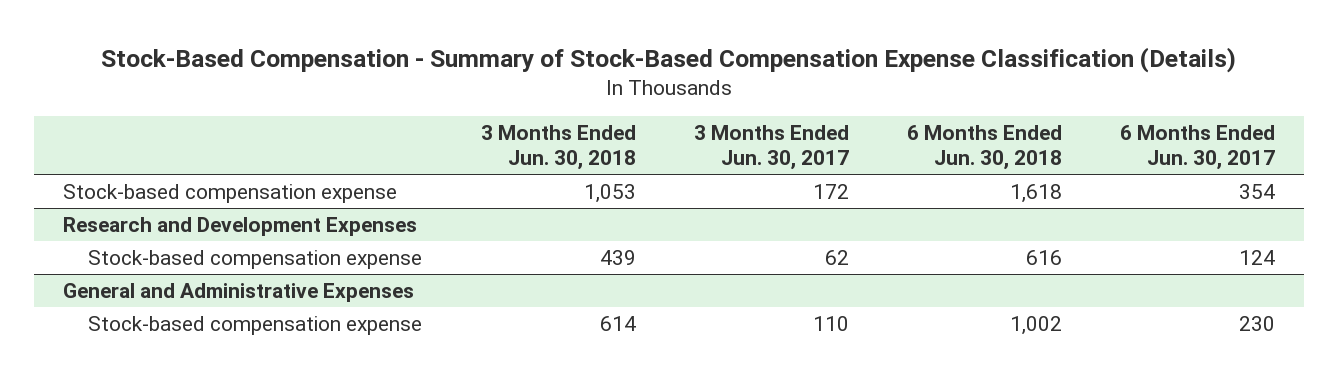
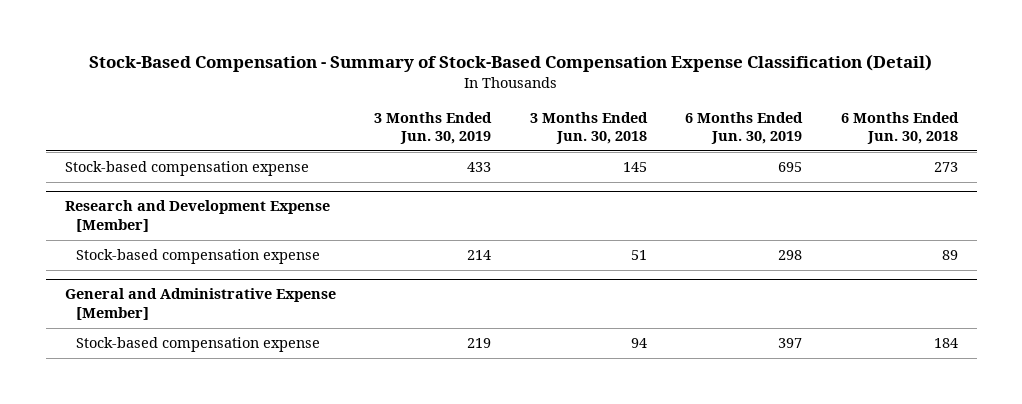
- Stock-Based Compensation - Summary of Stock-Based Compensation Expense Classification (Details)
+ Stock-Based Compensation - Summary of Stock-Based Compensation Expense Classification (Detail)
- | 3 Months Ended Jun. 30, 2018 | 3 Months Ended Jun. 30, 2017 | 6 Months Ended Jun. 30, 2018 | 6 Months Ended Jun. 30, 2017
+ | 3 Months Ended Jun. 30, 2019 | 3 Months Ended Jun. 30, 2018 | 6 Months Ended Jun. 30, 2019 | 6 Months Ended Jun. 30, 2018
- Stock-based compensation expense | 1,053 | 172 | 1,618 | 354
- Research and Development Expenses
- Stock-based compensation expense | 439 | 62 | 616 | 124
- General and Administrative Expenses
- Stock-based compensation expense | 614 | 110 | 1,002 | 230
+ Stock-based compensation expense | 433 | 145 | 695 | 273
+ Research and Development Expense [Member]
+ Stock-based compensation expense | 214 | 51 | 298 | 89
+ General and Administrative Expense [Member]
+ Stock-based compensation expense | 219 | 94 | 397 | 184

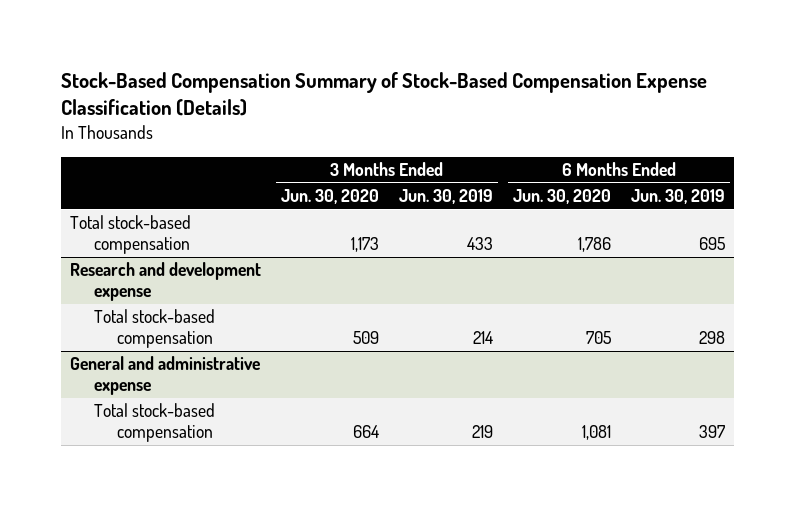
- Stock-Based Compensation - Summary of Stock-Based Compensation Expense Classification (Detail)
+ Stock-Based Compensation Summary of Stock-Based Compensation Expense Classification (Details)
- | 3 Months Ended Jun. 30, 2019 | 3 Months Ended Jun. 30, 2018 | 6 Months Ended Jun. 30, 2019 | 6 Months Ended Jun. 30, 2018
+ | 3 Months Ended Jun. 30, 2020 | 3 Months Ended Jun. 30, 2019 | 6 Months Ended Jun. 30, 2020 | 6 Months Ended Jun. 30, 2019
- Stock-based compensation expense | 433 | 145 | 695 | 273
- Research and Development Expense [Member]
- Stock-based compensation expense | 214 | 51 | 298 | 89
- General and Administrative Expense [Member]
- Stock-based compensation expense | 219 | 94 | 397 | 184
+ Total stock-based compensation | 1,173 | 433 | 1,786 | 695
+ Research and development expense
+ Total stock-based compensation | 509 | 214 | 705 | 298
+ General and administrative expense
+ Total stock-based compensation | 664 | 219 | 1,081 | 397

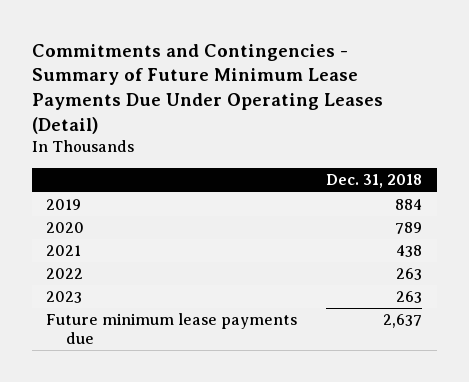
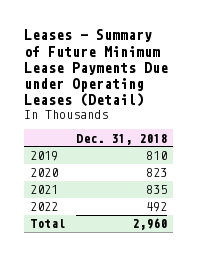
- Commitments and Contingencies - Summary of Future Minimum Lease Payments Due Under Operating Leases (Detail)
+ Leases - Summary of Future Minimum Lease Payments Due under Operating Leases (Detail)
- 2019 | 884
- 2020 | 789
- 2021 | 438
- 2022 | 263
- 2023 | 263
- Future minimum lease payments due | 2,637
+ 2019 | 810
+ 2020 | 823
+ 2021 | 835
+ 2022 | 492
+ Total | 2,960

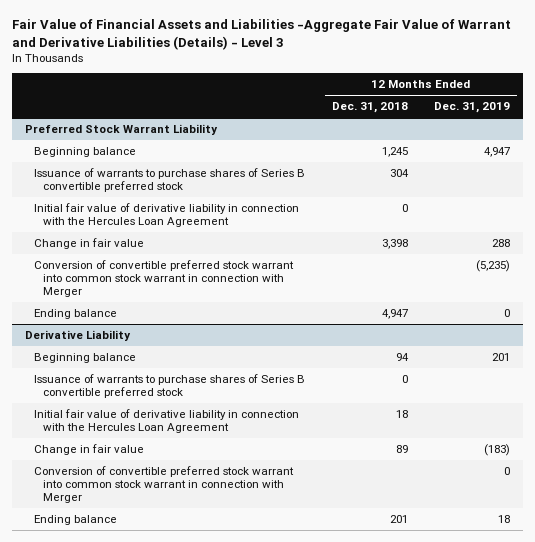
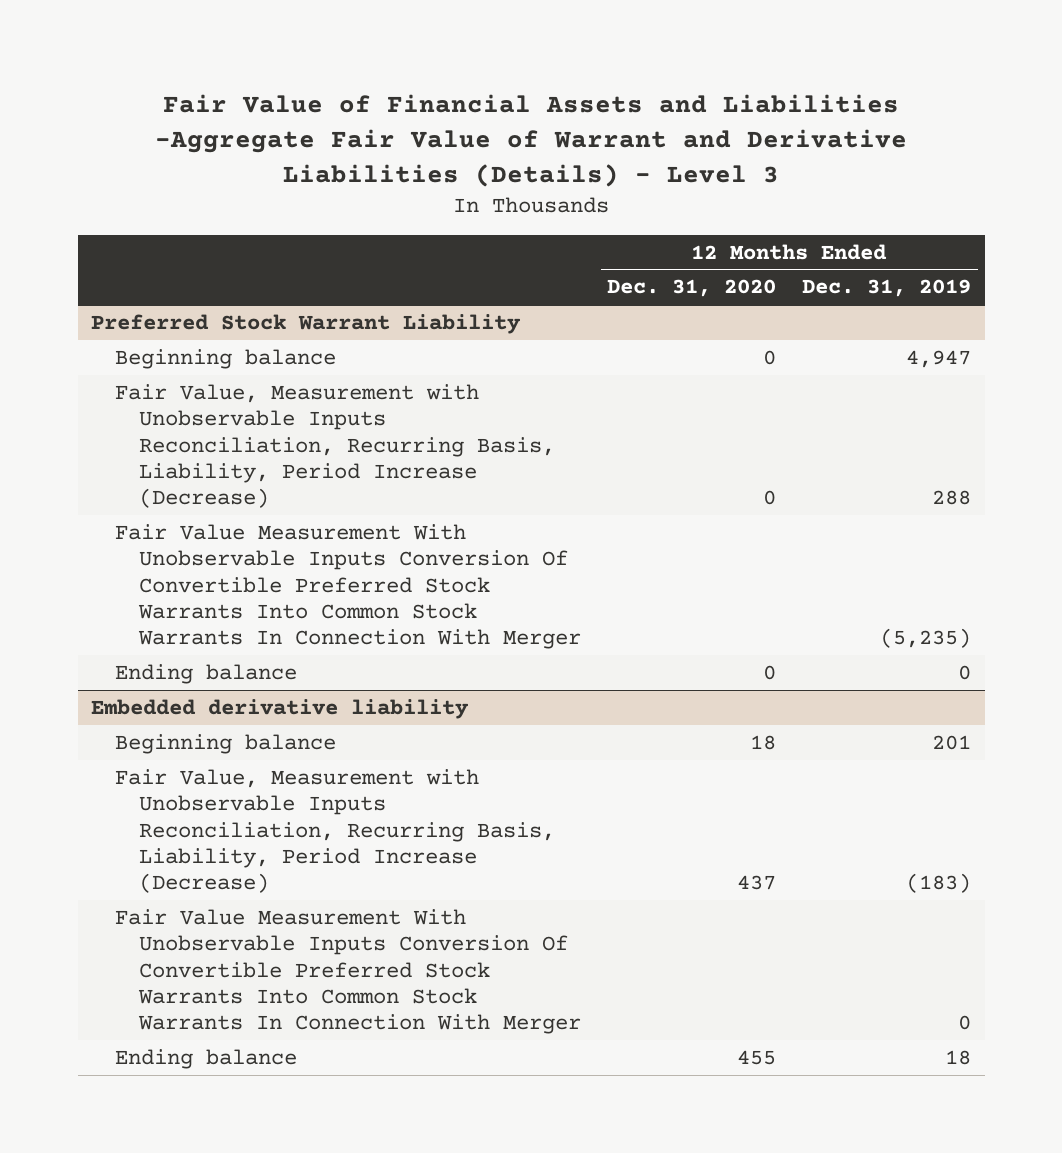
- | 12 Months Ended Dec. 31, 2018 | 12 Months Ended Dec. 31, 2019
+ | 12 Months Ended Dec. 31, 2020 | 12 Months Ended Dec. 31, 2019
@ Preferred Stock Warrant Liability
- Issuance of warrants to purchase shares of Series B convertible preferred stock | 304 |
- Initial fair value of derivative liability in connection with the Hercules Loan Agreement | 0 |
- Change in fair value | 3,398 | 288
- Conversion of convertible preferred stock warrant into common stock warrant in connection with Merger | | (5,235)
+ Fair Value, Measurement with Unobservable Inputs Reconciliation, Recurring Basis, Liability, Period Increase (Decrease) | 0 | 288
+ Fair Value Measurement With Unobservable Inputs Conversion Of Convertible Preferred Stock Warrants Into Common Stock Warrants In Connection With Merger | | (5,235)
- Derivative Liability
+ Embedded derivative liability
- Issuance of warrants to purchase shares of Series B convertible preferred stock | 0 |
- Initial fair value of derivative liability in connection with the Hercules Loan Agreement | 18 |
- Change in fair value | 89 | (183)
- Conversion of convertible preferred stock warrant into common stock warrant in connection with Merger | | 0
+ Fair Value, Measurement with Unobservable Inputs Reconciliation, Recurring Basis, Liability, Period Increase (Decrease) | 437 | (183)
+ Fair Value Measurement With Unobservable Inputs Conversion Of Convertible Preferred Stock Warrants Into Common Stock Warrants In Connection With Merger | | 0

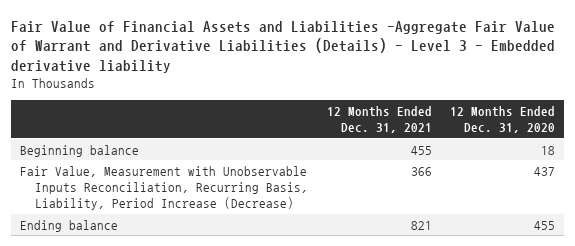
- Fair Value of Financial Assets and Liabilities -Aggregate Fair Value of Warrant and Derivative Liabilities (Details) - Level 3
+ Fair Value of Financial Assets and Liabilities -Aggregate Fair Value of Warrant and Derivative Liabilities (Details) - Level 3 - Embedded derivative liability
- | 12 Months Ended Dec. 31, 2020 | 12 Months Ended Dec. 31, 2019
+ | 12 Months Ended Dec. 31, 2021 | 12 Months Ended Dec. 31, 2020
- Preferred Stock Warrant Liability
- Beginning balance | 0 | 4,947
- Fair Value, Measurement with Unobservable Inputs Reconciliation, Recurring Basis, Liability, Period Increase (Decrease) | 0 | 288
- Fair Value Measurement With Unobservable Inputs Conversion Of Convertible Preferred Stock Warrants Into Common Stock Warrants In Connection With Merger | | (5,235)
- Ending balance | 0 | 0
- Embedded derivative liability
- Fair Value Measurement With Unobservable Inputs Conversion Of Convertible Preferred Stock Warrants Into Common Stock Warrants In Connection With Merger | | 0

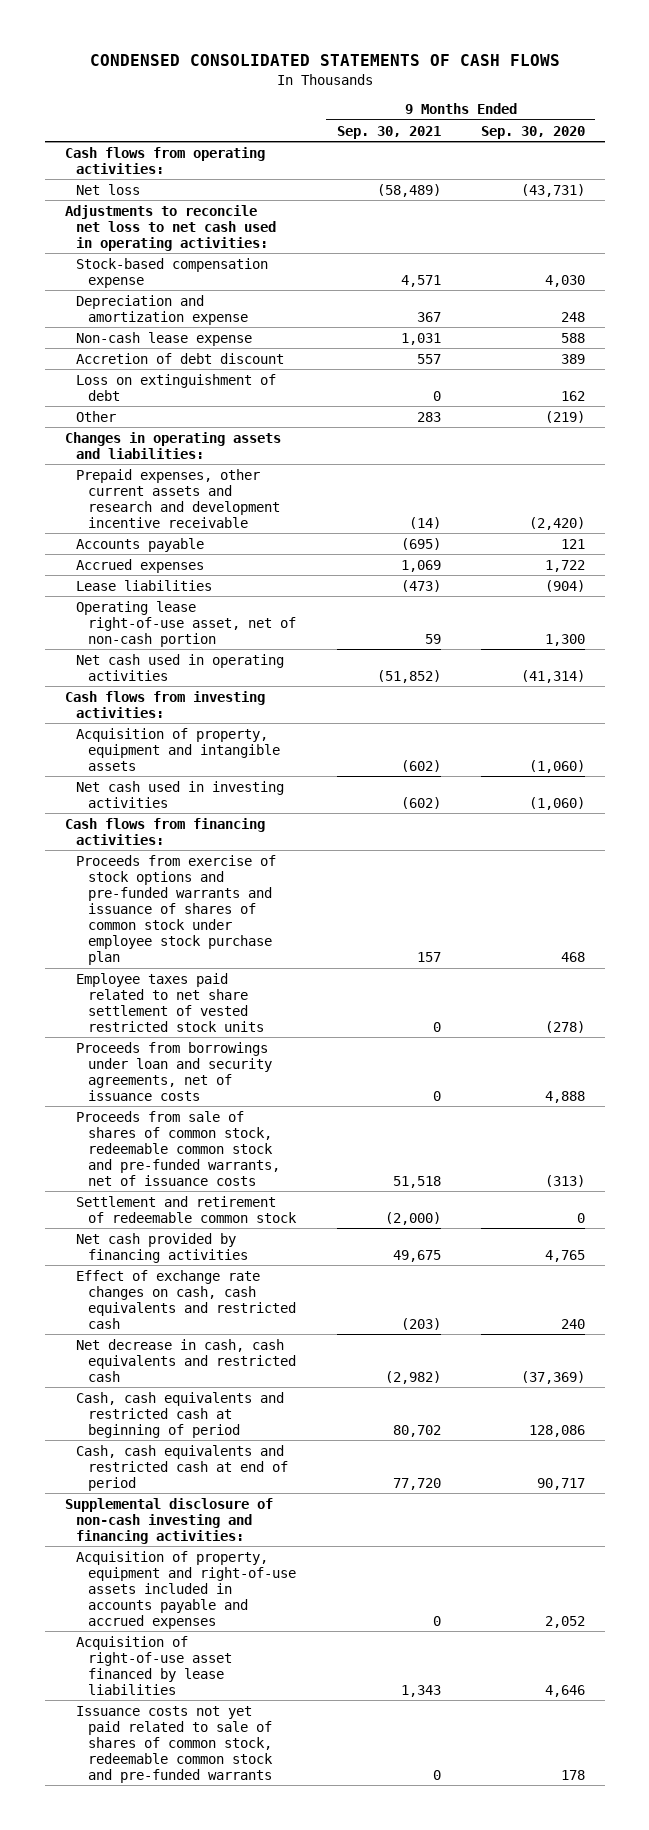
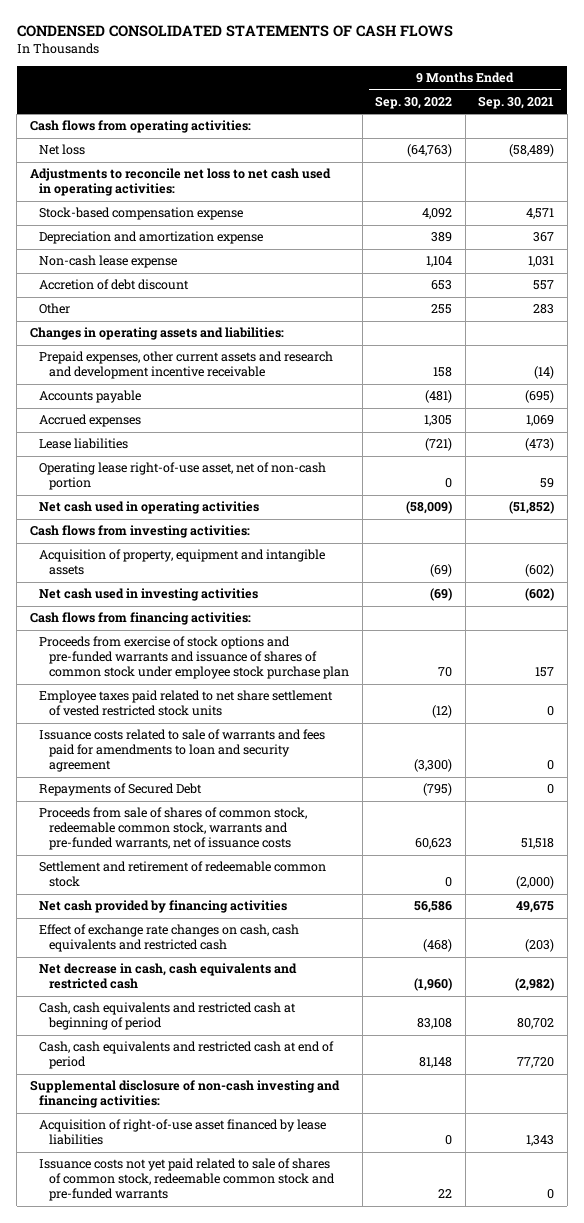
- | 9 Months Ended Sep. 30, 2021 | 9 Months Ended Sep. 30, 2020
+ | 9 Months Ended Sep. 30, 2022 | 9 Months Ended Sep. 30, 2021
- Loss on extinguishment of debt | 0 | 162
- Proceeds from borrowings under loan and security agreements, net of issuance costs | 0 | 4,888
- Proceeds from sale of shares of common stock, redeemable common stock and pre-funded warrants, net of issuance costs | 51,518 | (313)
+ Issuance costs related to sale of warrants and fees paid for amendments to loan and security agreement | (3,300) | 0
+ Repayments of Secured Debt | (795) | 0
+ Proceeds from sale of shares of common stock, redeemable common stock, warrants and pre-funded warrants, net of issuance costs | 60,623 | 51,518
- Acquisition of property, equipment and right-of-use assets included in accounts payable and accrued expenses | 0 | 2,052

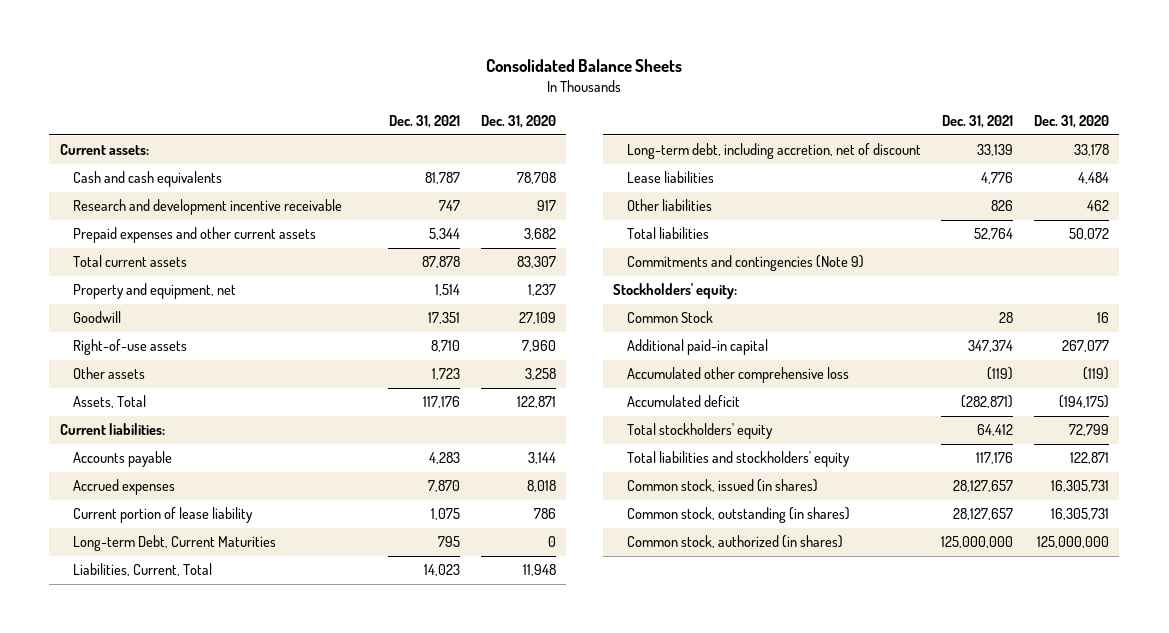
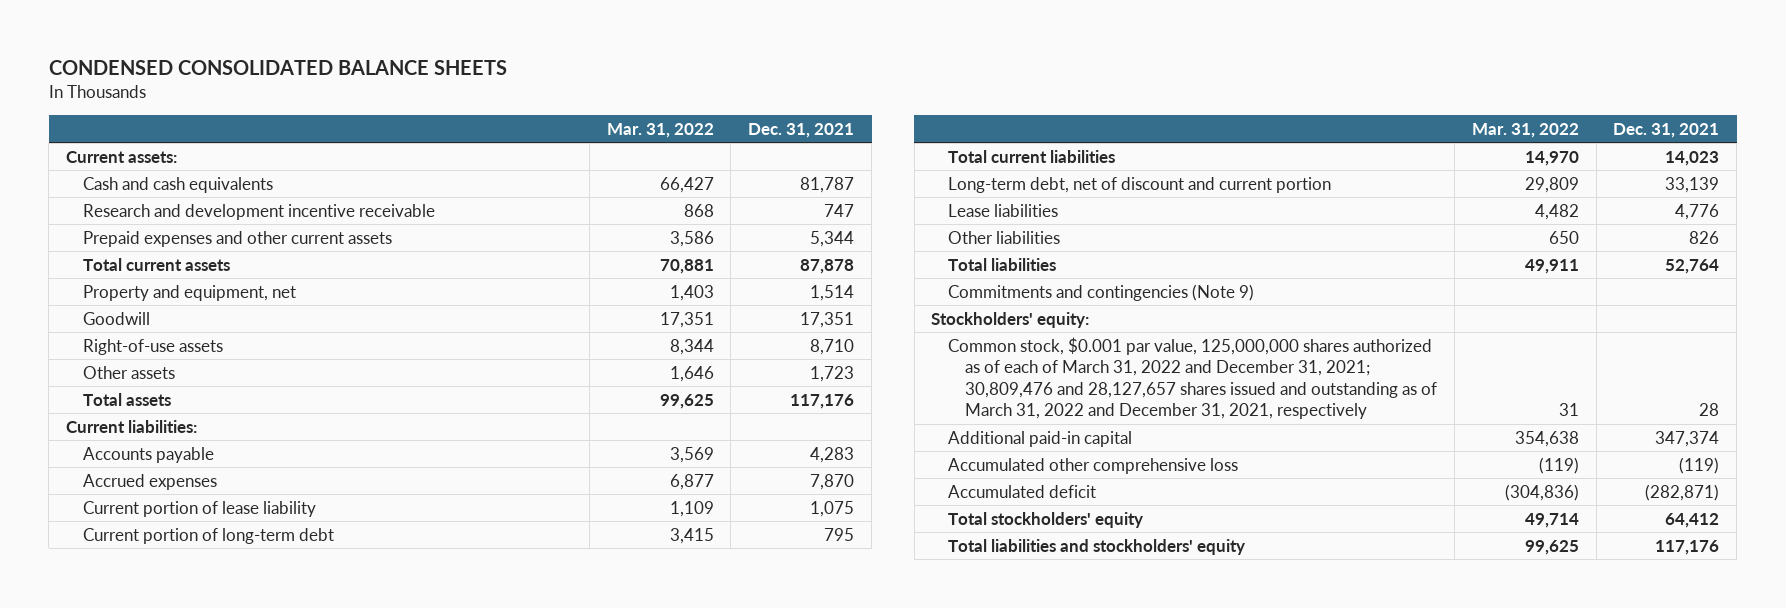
- Consolidated Balance Sheets
+ CONDENSED CONSOLIDATED BALANCE SHEETS
- | Dec. 31, 2021 | Dec. 31, 2020
+ | Mar. 31, 2022 | Dec. 31, 2021
- Assets, Total | 117,176 | 122,871
+ Total assets | 99,625 | 117,176
- Long-term Debt, Current Maturities | 795 | 0
- Liabilities, Current, Total | 14,023 | 11,948
- Long-term debt, including accretion, net of discount | 33,139 | 33,178
+ Current portion of long-term debt | 3,415 | 795
+ Total current liabilities | 14,970 | 14,023
+ Long-term debt, net of discount and current portion | 29,809 | 33,139
- Common Stock | 28 | 16
+ Common stock, $0.001 par value, 125,000,000 shares authorized as of each of March 31, 2022 and December 31, 2021; 30,809,476 and 28,127,657 shares issued and outstanding as of March 31, 2022 and December 31, 2021, respectively | 31 | 28
- Common stock, issued (in shares) | 28,127,657 | 16,305,731
- Common stock, outstanding (in shares) | 28,127,657 | 16,305,731
- Common stock, authorized (in shares) | 125,000,000 | 125,000,000

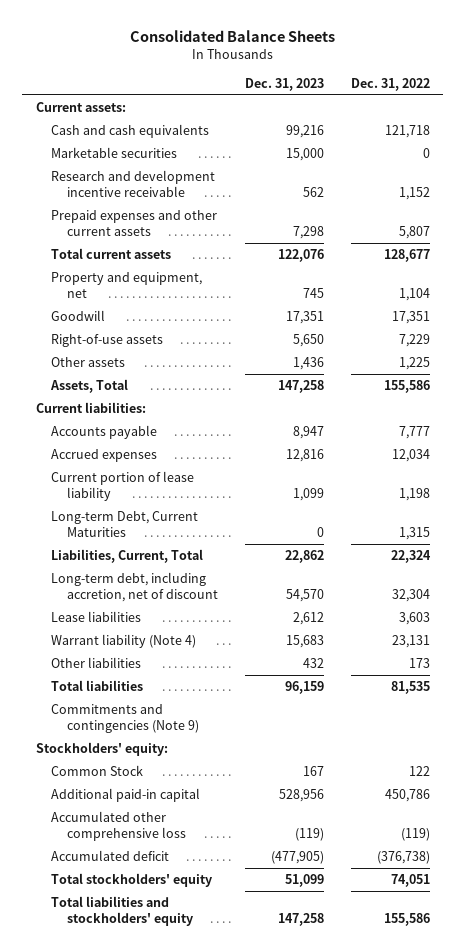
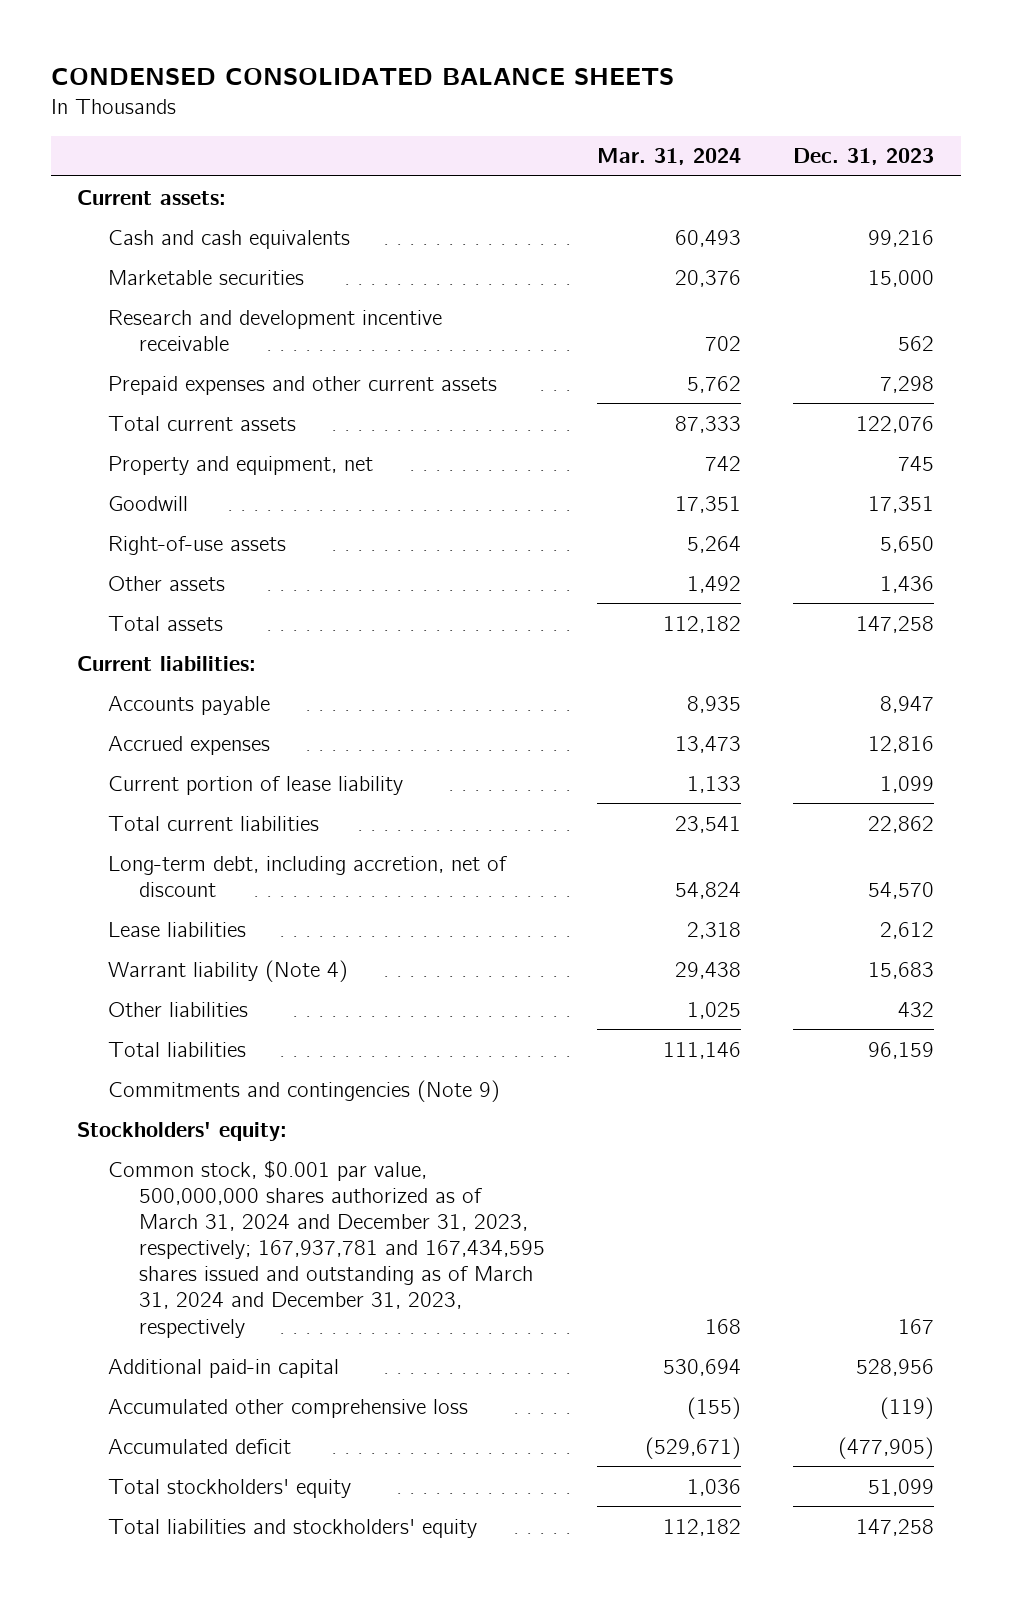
- Consolidated Balance Sheets
+ CONDENSED CONSOLIDATED BALANCE SHEETS
- | Dec. 31, 2023 | Dec. 31, 2022
+ | Mar. 31, 2024 | Dec. 31, 2023
- Assets, Total | 147,258 | 155,586
+ Total assets | 112,182 | 147,258
- Long-term Debt, Current Maturities | 0 | 1,315
- Liabilities, Current, Total | 22,862 | 22,324
+ Total current liabilities | 23,541 | 22,862
- Common Stock | 167 | 122
+ Common stock, $0.001 par value, 500,000,000 shares authorized as of March 31, 2024 and December 31, 2023, respectively; 167,937,781 and 167,434,595 shares issued and outstanding as of March 31, 2024 and December 31, 2023, respectively | 168 | 167

